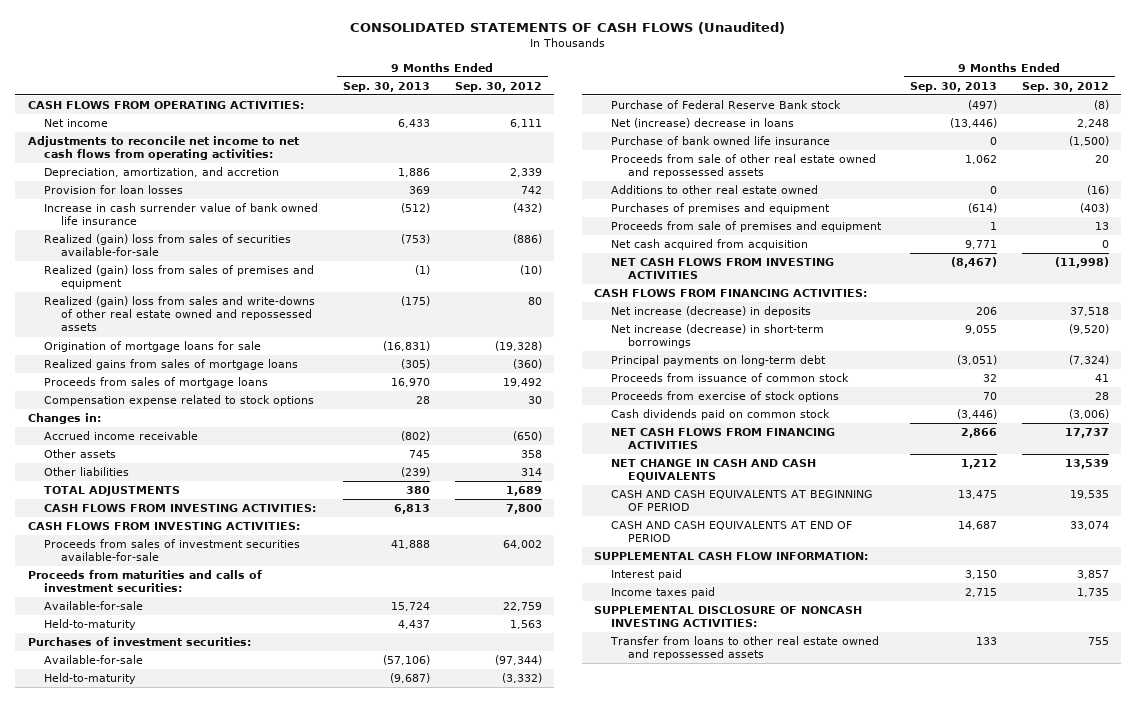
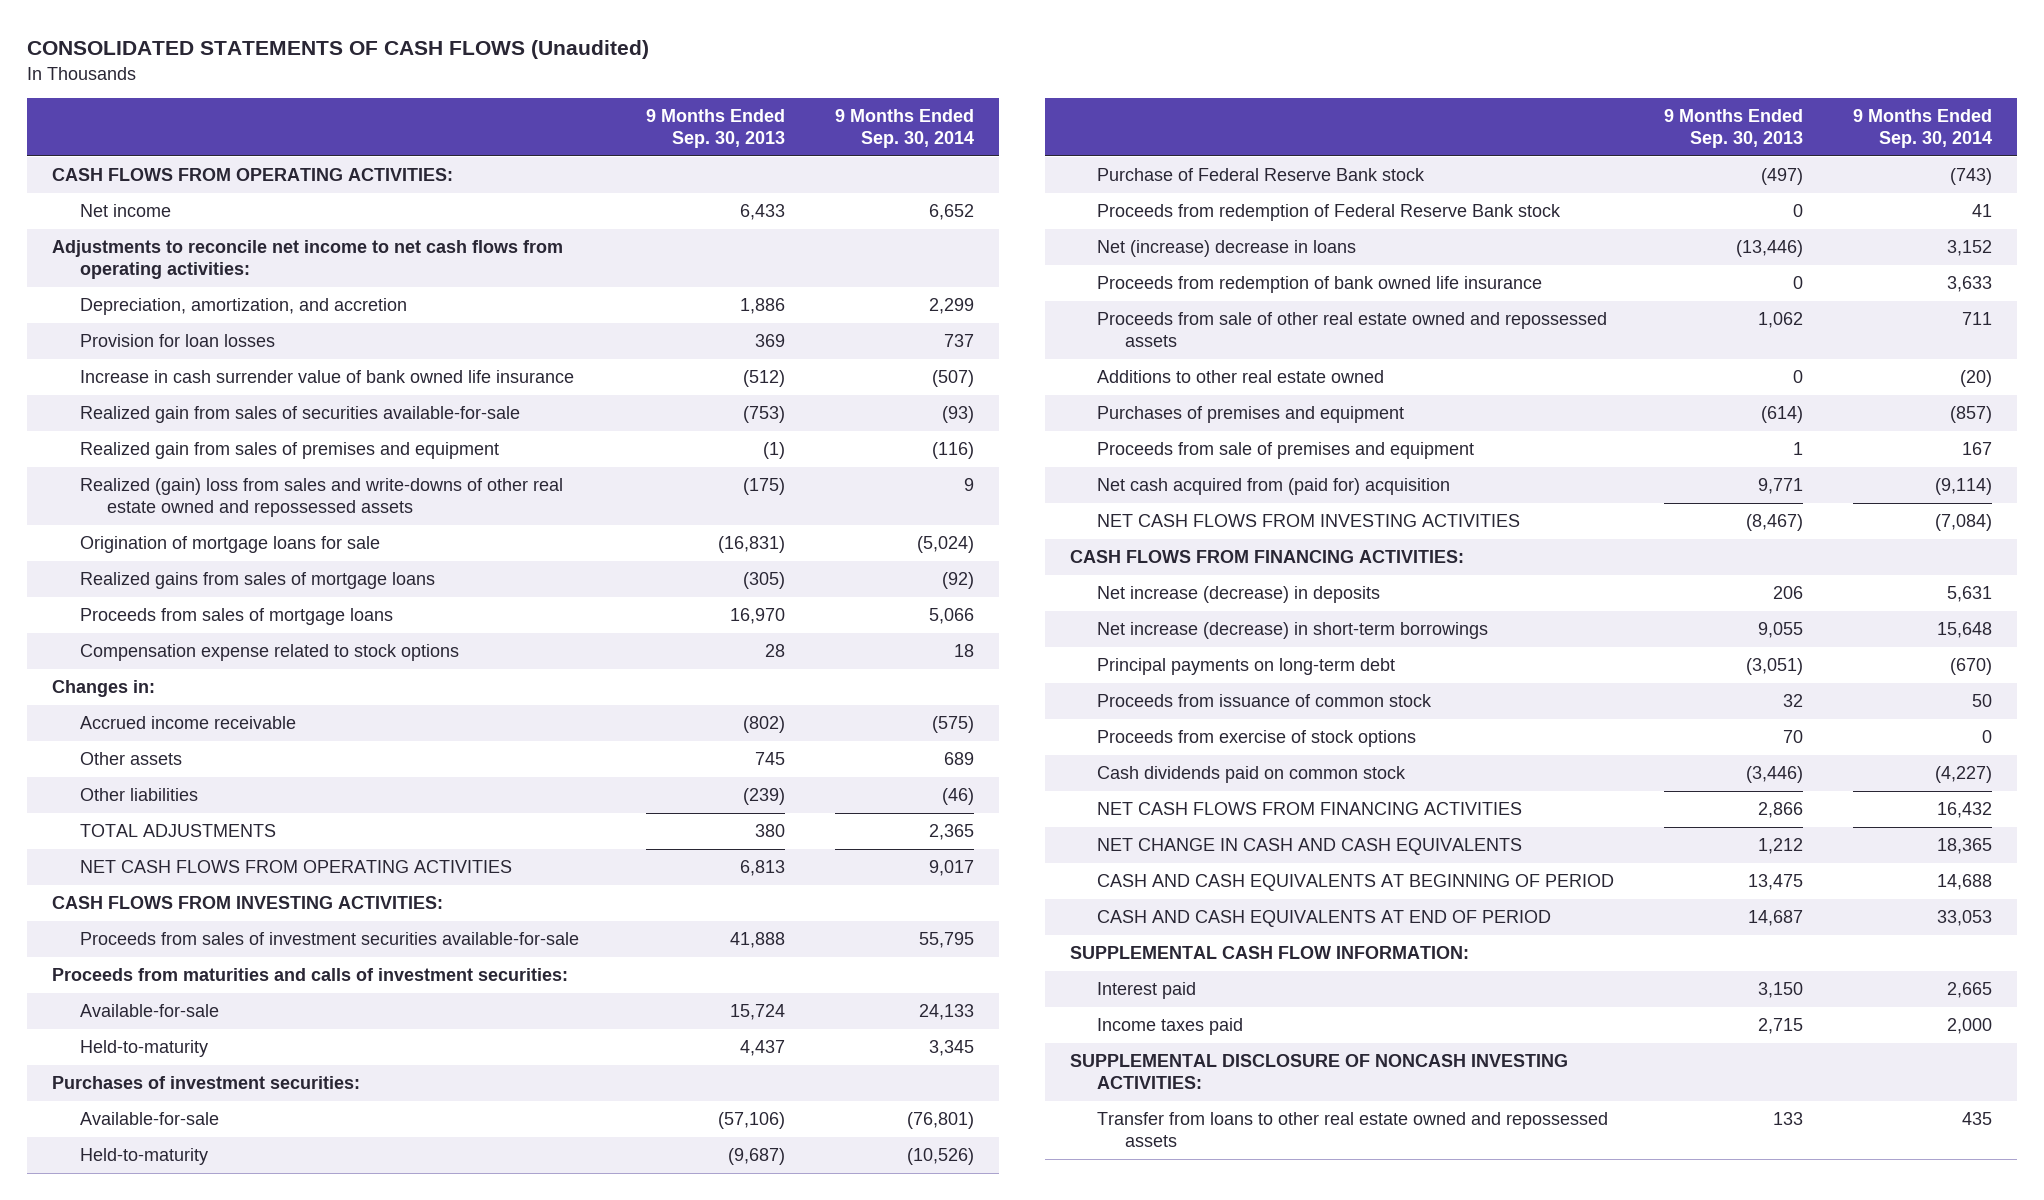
- | 9 Months Ended Sep. 30, 2013 | 9 Months Ended Sep. 30, 2012
+ | 9 Months Ended Sep. 30, 2013 | 9 Months Ended Sep. 30, 2014
- Realized (gain) loss from sales of securities available-for-sale | (753) | (886)
- Realized (gain) loss from sales of premises and equipment | (1) | (10)
+ Realized gain from sales of securities available-for-sale | (753) | (93)
+ Realized gain from sales of premises and equipment | (1) | (116)
- CASH FLOWS FROM INVESTING ACTIVITIES: | 6,813 | 7,800
+ NET CASH FLOWS FROM OPERATING ACTIVITIES | 6,813 | 9,017
+ Proceeds from redemption of Federal Reserve Bank stock | 0 | 41
- Purchase of bank owned life insurance | 0 | (1,500)
+ Proceeds from redemption of bank owned life insurance | 0 | 3,633
- Net cash acquired from acquisition | 9,771 | 0
+ Net cash acquired from (paid for) acquisition | 9,771 | (9,114)

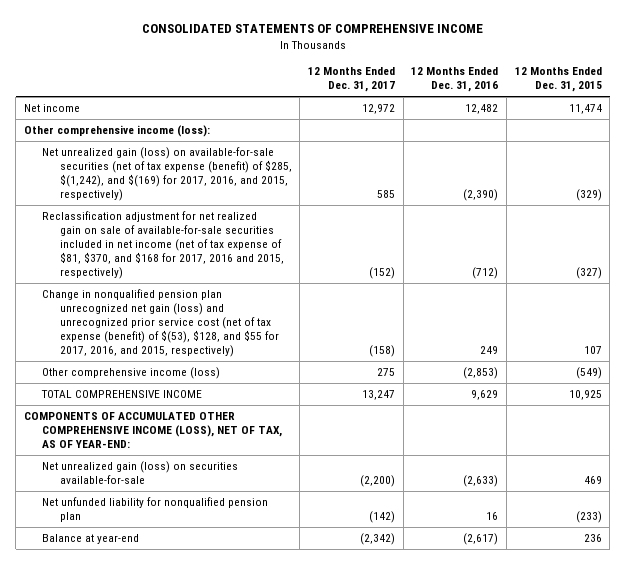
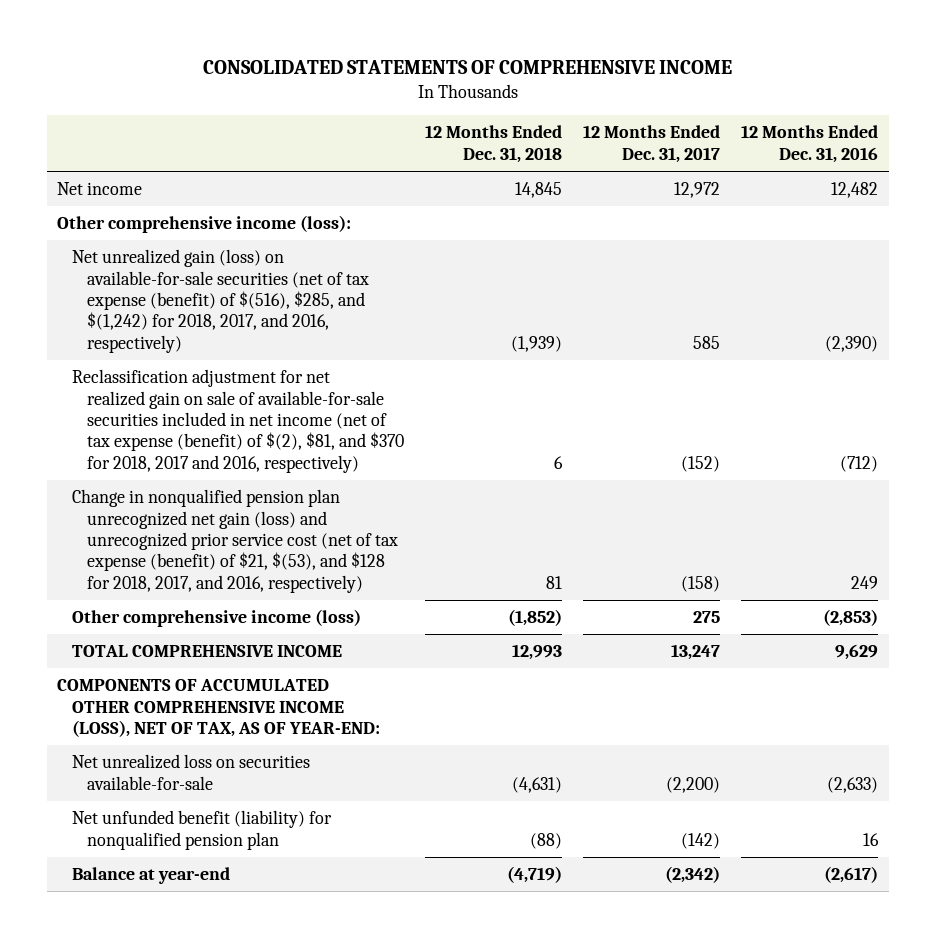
- | 12 Months Ended Dec. 31, 2017 | 12 Months Ended Dec. 31, 2016 | 12 Months Ended Dec. 31, 2015
+ | 12 Months Ended Dec. 31, 2018 | 12 Months Ended Dec. 31, 2017 | 12 Months Ended Dec. 31, 2016
- Net unrealized gain (loss) on available-for-sale securities (net of tax expense (benefit) of $285, $(1,242), and $(169) for 2017, 2016, and 2015, respectively) | 585 | (2,390) | (329)
- Reclassification adjustment for net realized gain on sale of available-for-sale securities included in net income (net of tax expense of $81, $370, and $168 for 2017, 2016 and 2015, respectively) | (152) | (712) | (327)
- Change in nonqualified pension plan unrecognized net gain (loss) and unrecognized prior service cost (net of tax expense (benefit) of $(53), $128, and $55 for 2017, 2016, and 2015, respectively) | (158) | 249 | 107
+ Net unrealized gain (loss) on available-for-sale securities (net of tax expense (benefit) of $(516), $285, and $(1,242) for 2018, 2017, and 2016, respectively) | (1,939) | 585 | (2,390)
+ Reclassification adjustment for net realized gain on sale of available-for-sale securities included in net income (net of tax expense (benefit) of $(2), $81, and $370 for 2018, 2017 and 2016, respectively) | 6 | (152) | (712)
+ Change in nonqualified pension plan unrecognized net gain (loss) and unrecognized prior service cost (net of tax expense (benefit) of $21, $(53), and $128 for 2018, 2017, and 2016, respectively) | 81 | (158) | 249
- Net unrealized gain (loss) on securities available-for-sale | (2,200) | (2,633) | 469
- Net unfunded liability for nonqualified pension plan | (142) | 16 | (233)
+ Net unrealized loss on securities available-for-sale | (4,631) | (2,200) | (2,633)
+ Net unfunded benefit (liability) for nonqualified pension plan | (88) | (142) | 16

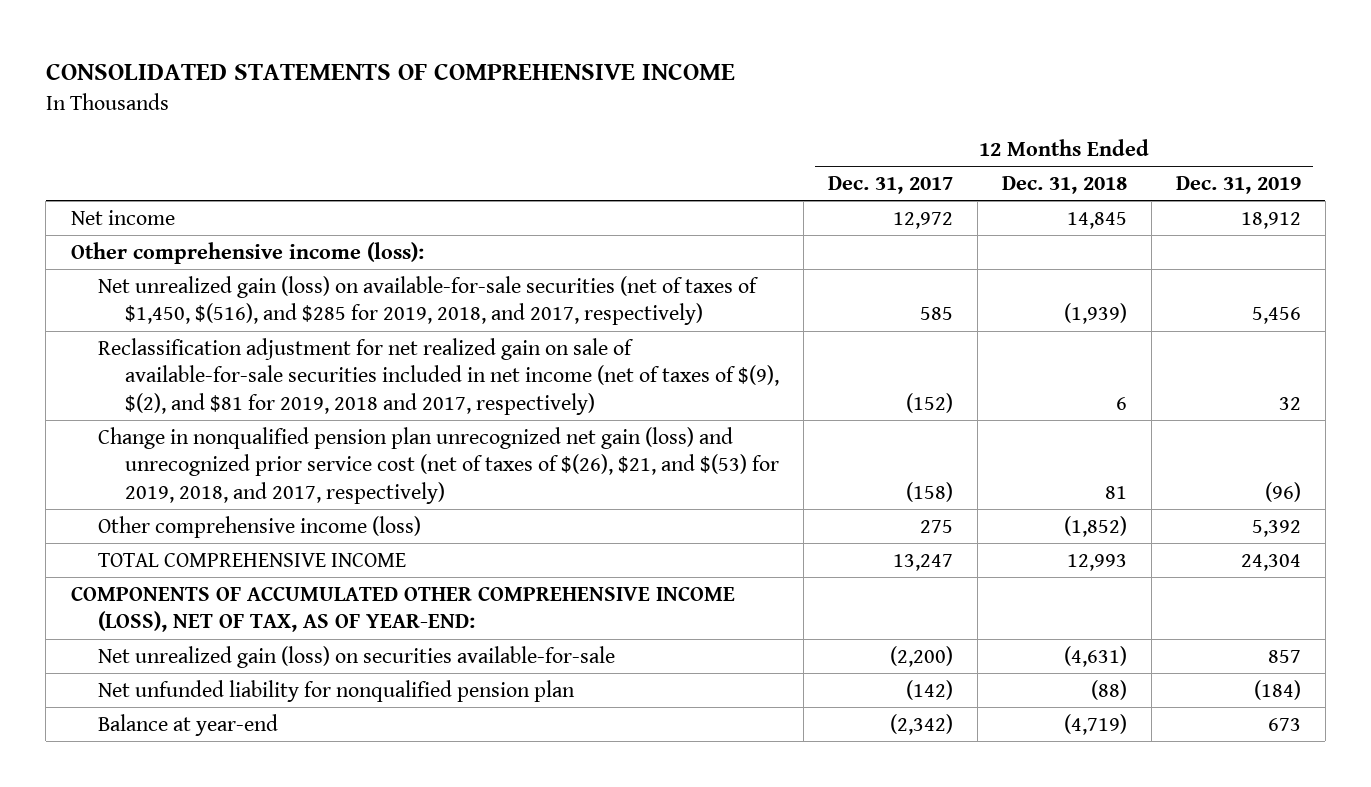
- | 12 Months Ended Dec. 31, 2018 | 12 Months Ended Dec. 31, 2017 | 12 Months Ended Dec. 31, 2016
+ | 12 Months Ended Dec. 31, 2017 | 12 Months Ended Dec. 31, 2018 | 12 Months Ended Dec. 31, 2019
- Net unrealized gain (loss) on available-for-sale securities (net of tax expense (benefit) of $(516), $285, and $(1,242) for 2018, 2017, and 2016, respectively) | (1,939) | 585 | (2,390)
- Reclassification adjustment for net realized gain on sale of available-for-sale securities included in net income (net of tax expense (benefit) of $(2), $81, and $370 for 2018, 2017 and 2016, respectively) | 6 | (152) | (712)
- Change in nonqualified pension plan unrecognized net gain (loss) and unrecognized prior service cost (net of tax expense (benefit) of $21, $(53), and $128 for 2018, 2017, and 2016, respectively) | 81 | (158) | 249
+ Net unrealized gain (loss) on available-for-sale securities (net of taxes of $1,450, $(516), and $285 for 2019, 2018, and 2017, respectively) | 585 | (1,939) | 5,456
+ Reclassification adjustment for net realized gain on sale of available-for-sale securities included in net income (net of taxes of $(9), $(2), and $81 for 2019, 2018 and 2017, respectively) | (152) | 6 | 32
+ Change in nonqualified pension plan unrecognized net gain (loss) and unrecognized prior service cost (net of taxes of $(26), $21, and $(53) for 2019, 2018, and 2017, respectively) | (158) | 81 | (96)
- Net unrealized loss on securities available-for-sale | (4,631) | (2,200) | (2,633)
- Net unfunded benefit (liability) for nonqualified pension plan | (88) | (142) | 16
+ Net unrealized gain (loss) on securities available-for-sale | (2,200) | (4,631) | 857
+ Net unfunded liability for nonqualified pension plan | (142) | (88) | (184)

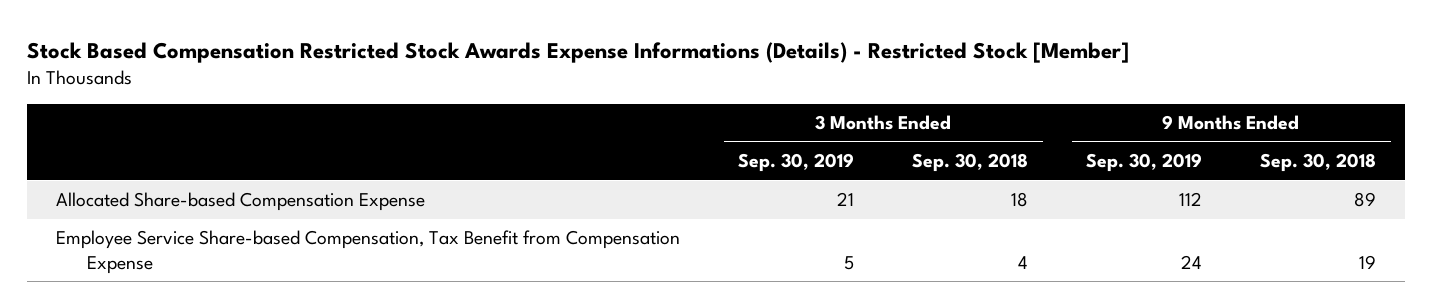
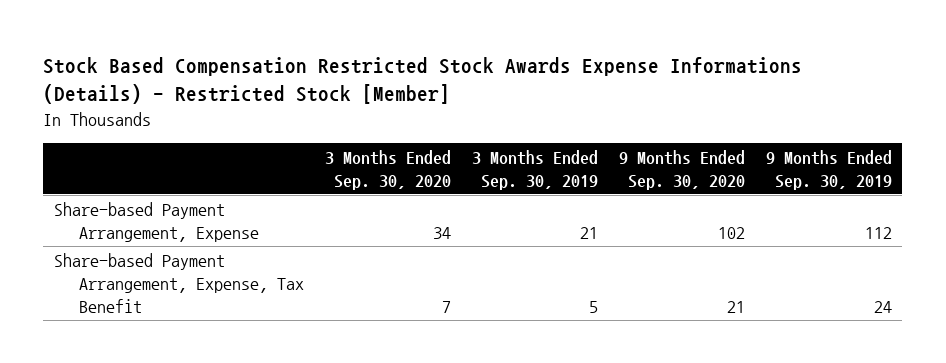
- | 3 Months Ended Sep. 30, 2019 | 3 Months Ended Sep. 30, 2018 | 9 Months Ended Sep. 30, 2019 | 9 Months Ended Sep. 30, 2018
+ | 3 Months Ended Sep. 30, 2020 | 3 Months Ended Sep. 30, 2019 | 9 Months Ended Sep. 30, 2020 | 9 Months Ended Sep. 30, 2019
- Allocated Share-based Compensation Expense | 21 | 18 | 112 | 89
- Employee Service Share-based Compensation, Tax Benefit from Compensation Expense | 5 | 4 | 24 | 19
+ Share-based Payment Arrangement, Expense | 34 | 21 | 102 | 112
+ Share-based Payment Arrangement, Expense, Tax Benefit | 7 | 5 | 21 | 24

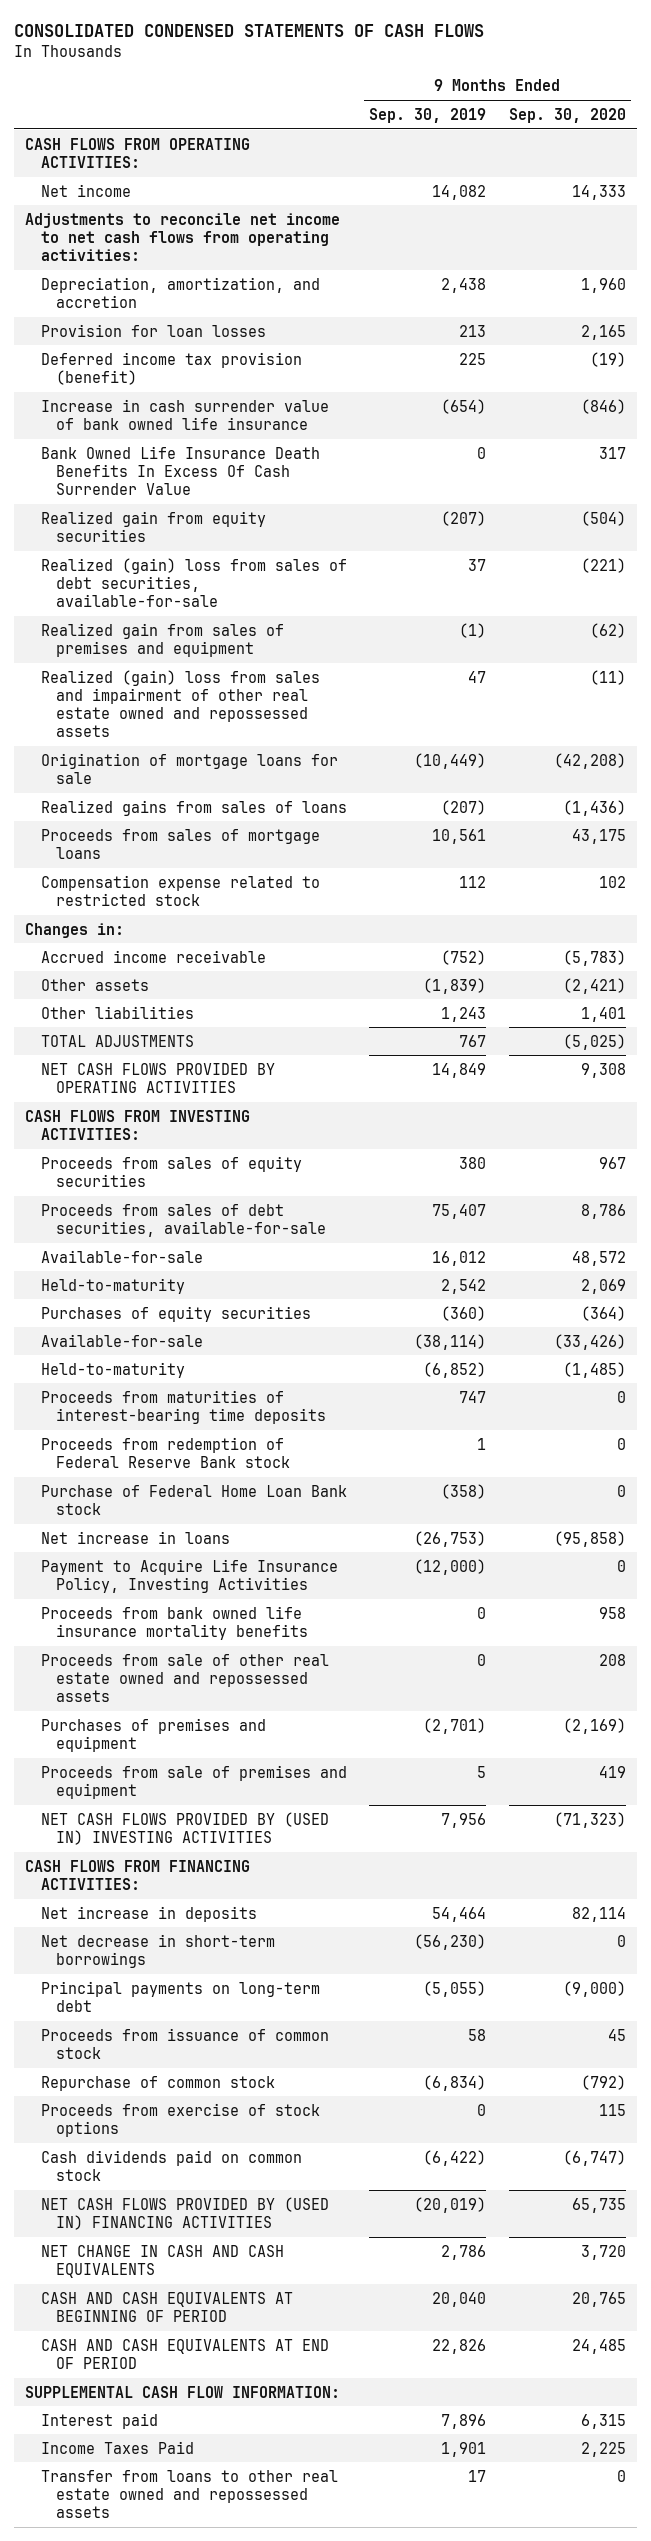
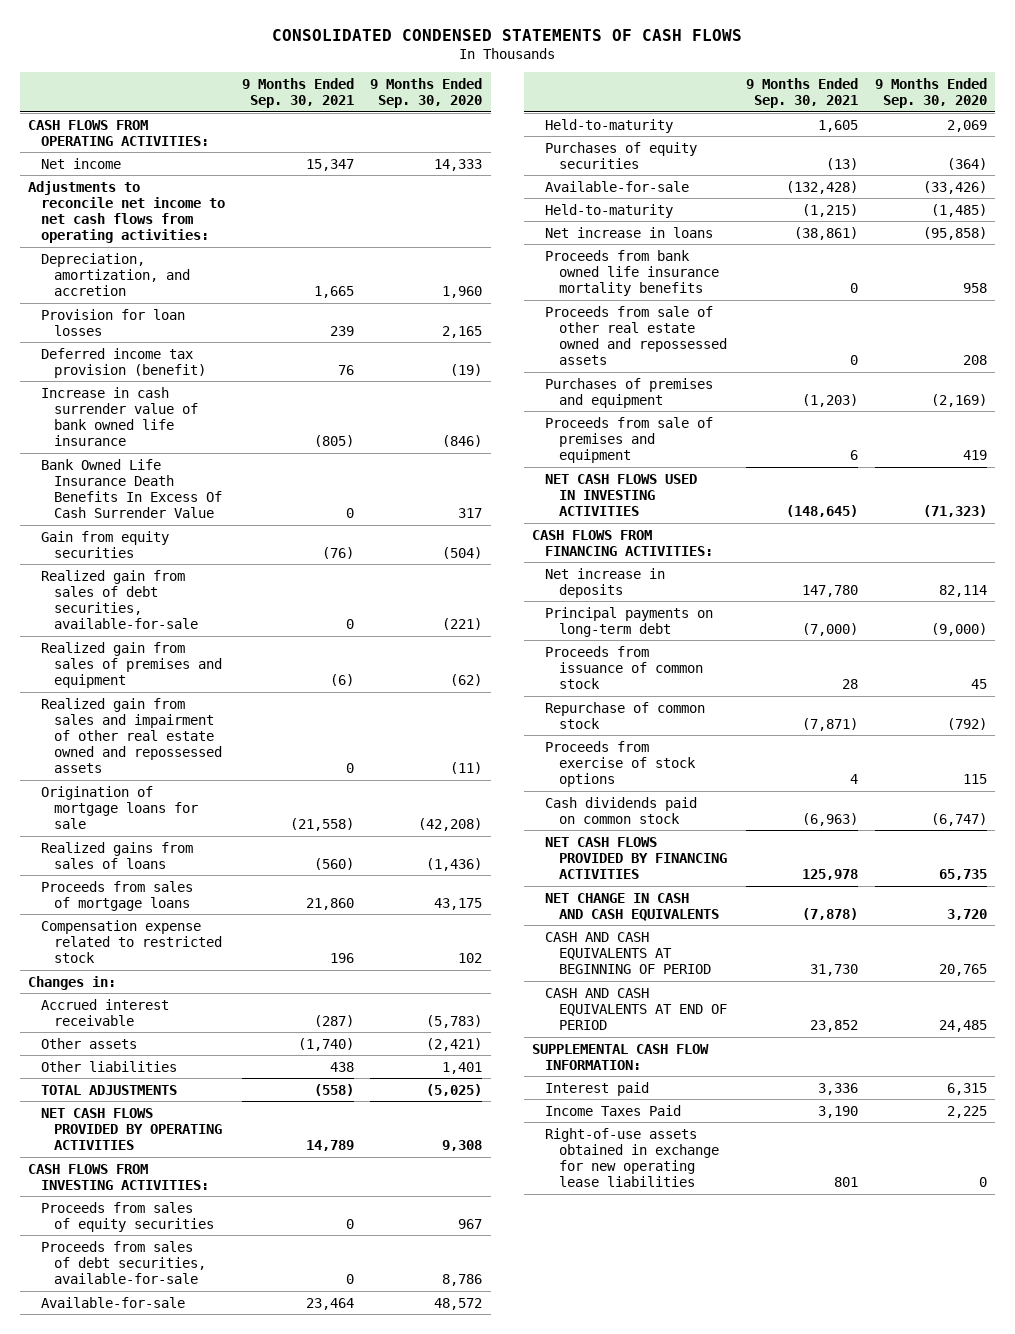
- | 9 Months Ended Sep. 30, 2019 | 9 Months Ended Sep. 30, 2020
+ | 9 Months Ended Sep. 30, 2021 | 9 Months Ended Sep. 30, 2020
- Realized gain from equity securities | (207) | (504)
- Realized (gain) loss from sales of debt securities, available-for-sale | 37 | (221)
+ Gain from equity securities | (76) | (504)
+ Realized gain from sales of debt securities, available-for-sale | 0 | (221)
- Realized (gain) loss from sales and impairment of other real estate owned and repossessed assets | 47 | (11)
+ Realized gain from sales and impairment of other real estate owned and repossessed assets | 0 | (11)
- Accrued income receivable | (752) | (5,783)
+ Accrued interest receivable | (287) | (5,783)
- Proceeds from maturities of interest-bearing time deposits | 747 | 0
- Proceeds from redemption of Federal Reserve Bank stock | 1 | 0
- Purchase of Federal Home Loan Bank stock | (358) | 0
- Payment to Acquire Life Insurance Policy, Investing Activities | (12,000) | 0
- NET CASH FLOWS PROVIDED BY (USED IN) INVESTING ACTIVITIES | 7,956 | (71,323)
+ NET CASH FLOWS USED IN INVESTING ACTIVITIES | (148,645) | (71,323)
- Net decrease in short-term borrowings | (56,230) | 0
- NET CASH FLOWS PROVIDED BY (USED IN) FINANCING ACTIVITIES | (20,019) | 65,735
+ NET CASH FLOWS PROVIDED BY FINANCING ACTIVITIES | 125,978 | 65,735
- Transfer from loans to other real estate owned and repossessed assets | 17 | 0
+ Right-of-use assets obtained in exchange for new operating lease liabilities | 801 | 0

